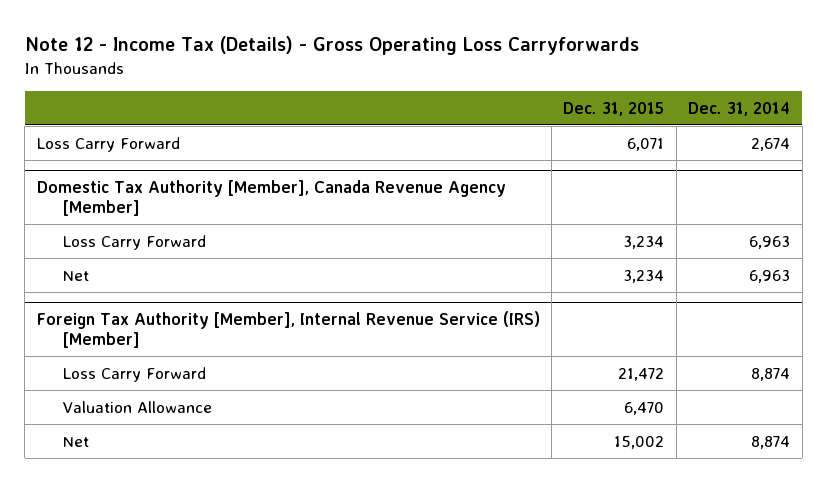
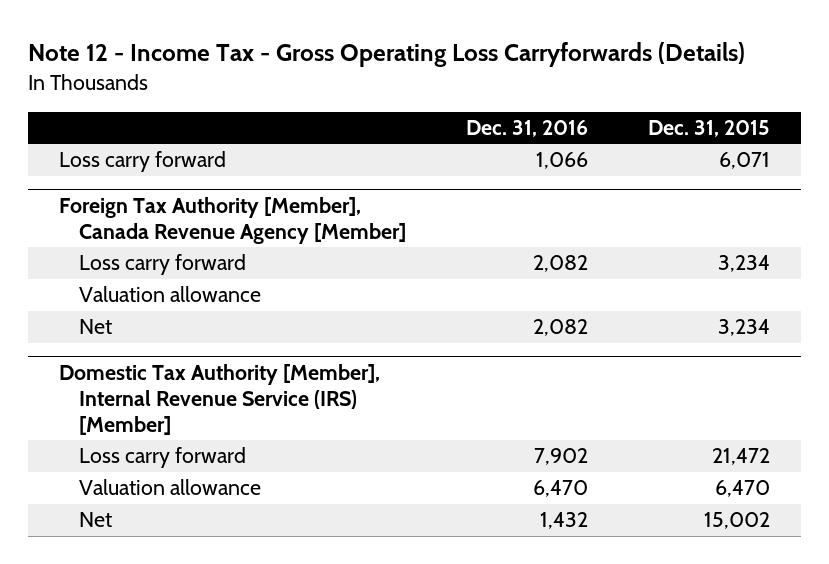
- Note 12 - Income Tax (Details) - Gross Operating Loss Carryforwards
+ Note 12 - Income Tax - Gross Operating Loss Carryforwards (Details)
- | Dec. 31, 2015 | Dec. 31, 2014
+ | Dec. 31, 2016 | Dec. 31, 2015
- Loss Carry Forward | 6,071 | 2,674
- Domestic Tax Authority [Member], Canada Revenue Agency [Member]
- Loss Carry Forward | 3,234 | 6,963
+ Loss carry forward | 1,066 | 6,071
+ Foreign Tax Authority [Member], Canada Revenue Agency [Member]
+ Loss carry forward | 2,082 | 3,234
+ Valuation allowance
- Foreign Tax Authority [Member], Internal Revenue Service (IRS) [Member]
- Loss Carry Forward | 21,472 | 8,874
- Valuation Allowance | 6,470 |
+ Domestic Tax Authority [Member], Internal Revenue Service (IRS) [Member]
+ Loss carry forward | 7,902 | 21,472
+ Valuation allowance | 6,470 | 6,470

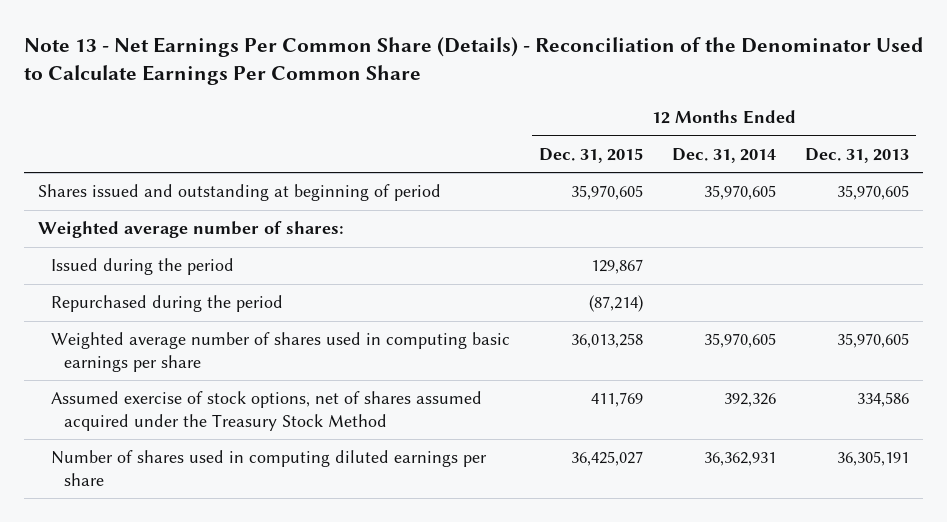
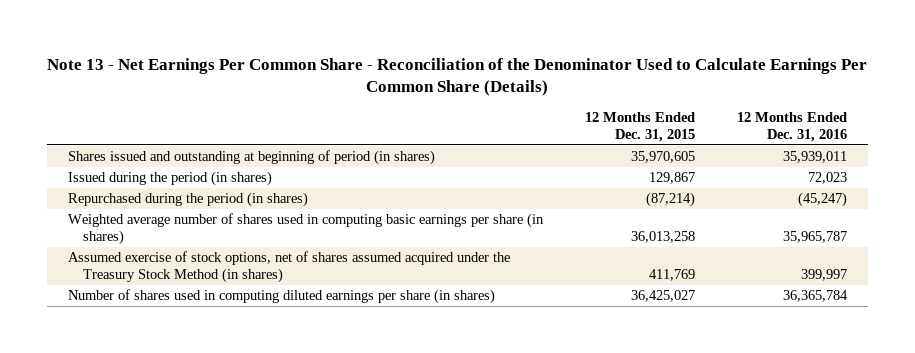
- Note 13 - Net Earnings Per Common Share (Details) - Reconciliation of the Denominator Used to Calculate Earnings Per Common Share
+ Note 13 - Net Earnings Per Common Share - Reconciliation of the Denominator Used to Calculate Earnings Per Common Share (Details)
- | 12 Months Ended Dec. 31, 2015 | 12 Months Ended Dec. 31, 2014 | 12 Months Ended Dec. 31, 2013
+ | 12 Months Ended Dec. 31, 2015 | 12 Months Ended Dec. 31, 2016
- Shares issued and outstanding at beginning of period | 35,970,605 | 35,970,605 | 35,970,605
- Weighted average number of shares:
- Issued during the period | 129,867 | |
- Repurchased during the period | (87,214) | |
- Weighted average number of shares used in computing basic earnings per share | 36,013,258 | 35,970,605 | 35,970,605
- Assumed exercise of stock options, net of shares assumed acquired under the Treasury Stock Method | 411,769 | 392,326 | 334,586
- Number of shares used in computing diluted earnings per share | 36,425,027 | 36,362,931 | 36,305,191
+ Shares issued and outstanding at beginning of period (in shares) | 35,970,605 | 35,939,011
+ Issued during the period (in shares) | 129,867 | 72,023
+ Repurchased during the period (in shares) | (87,214) | (45,247)
+ Weighted average number of shares used in computing basic earnings per share (in shares) | 36,013,258 | 35,965,787
+ Assumed exercise of stock options, net of shares assumed acquired under the Treasury Stock Method (in shares) | 411,769 | 399,997
+ Number of shares used in computing diluted earnings per share (in shares) | 36,425,027 | 36,365,784

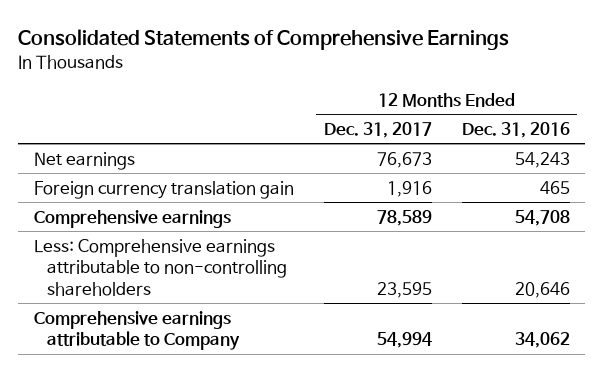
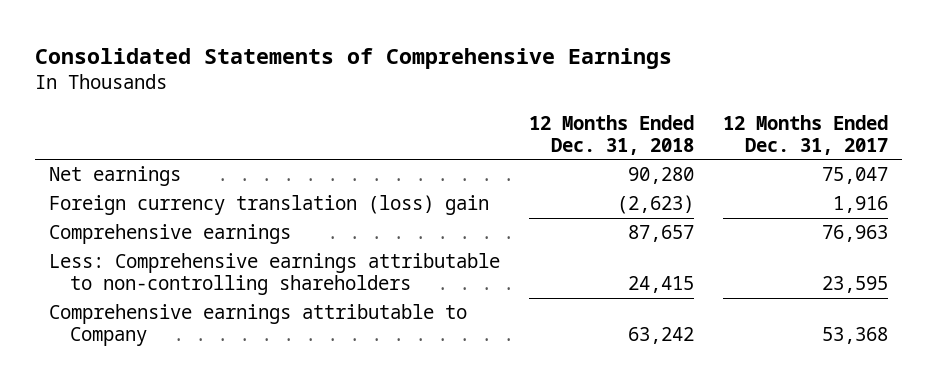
- | 12 Months Ended Dec. 31, 2017 | 12 Months Ended Dec. 31, 2016
+ | 12 Months Ended Dec. 31, 2018 | 12 Months Ended Dec. 31, 2017
- Net earnings | 76,673 | 54,243
- Foreign currency translation gain | 1,916 | 465
- Comprehensive earnings | 78,589 | 54,708
+ Net earnings | 90,280 | 75,047
+ Foreign currency translation (loss) gain | (2,623) | 1,916
+ Comprehensive earnings | 87,657 | 76,963
- Comprehensive earnings attributable to Company | 54,994 | 34,062
+ Comprehensive earnings attributable to Company | 63,242 | 53,368

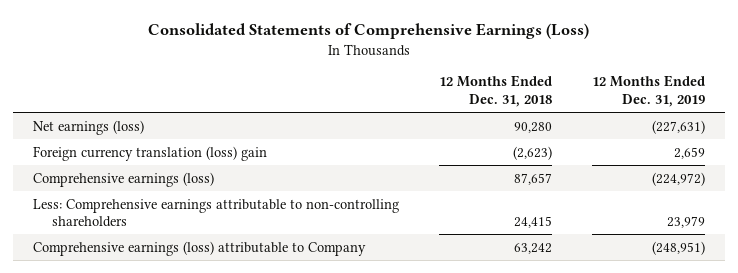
- Consolidated Statements of Comprehensive Earnings
+ Consolidated Statements of Comprehensive Earnings (Loss)
- | 12 Months Ended Dec. 31, 2018 | 12 Months Ended Dec. 31, 2017
+ | 12 Months Ended Dec. 31, 2018 | 12 Months Ended Dec. 31, 2019
- Net earnings | 90,280 | 75,047
+ Net earnings (loss) | 90,280 | (227,631)
- Comprehensive earnings | 87,657 | 76,963
+ Comprehensive earnings (loss) | 87,657 | (224,972)
- Comprehensive earnings attributable to Company | 63,242 | 53,368
+ Comprehensive earnings (loss) attributable to Company | 63,242 | (248,951)

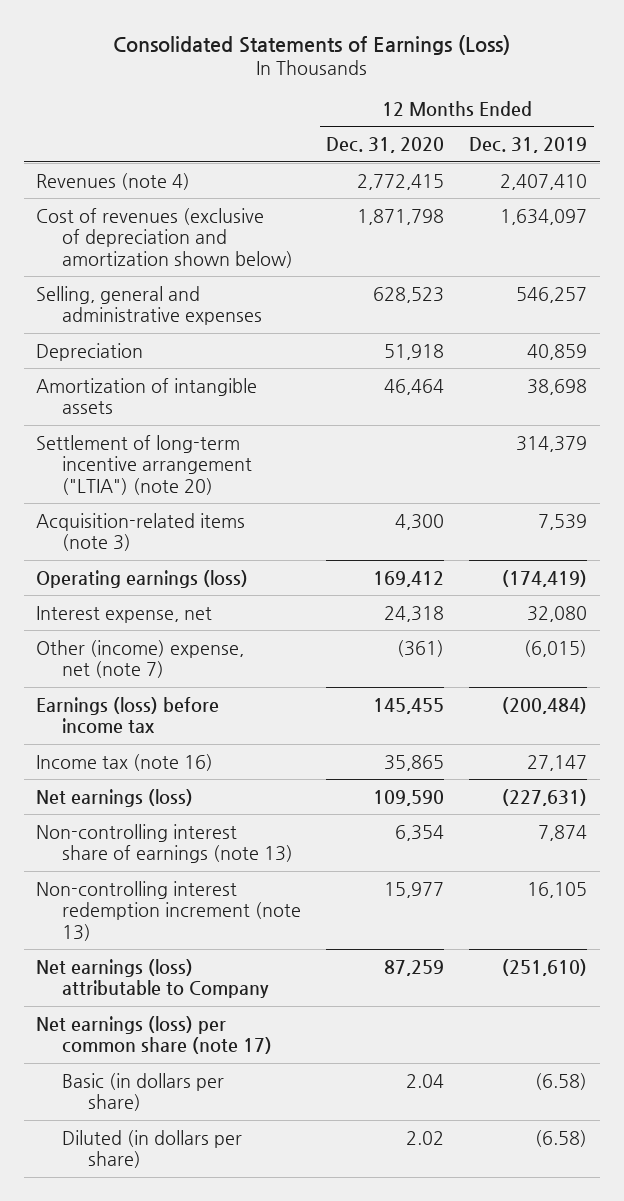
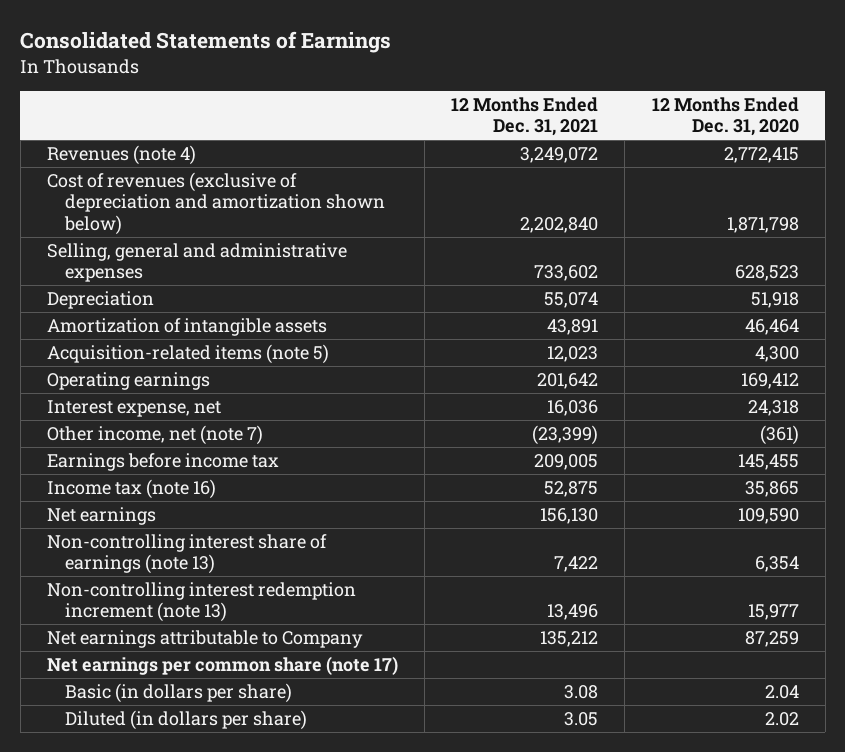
- Consolidated Statements of Earnings (Loss)
+ Consolidated Statements of Earnings
- | 12 Months Ended Dec. 31, 2020 | 12 Months Ended Dec. 31, 2019
+ | 12 Months Ended Dec. 31, 2021 | 12 Months Ended Dec. 31, 2020
- Settlement of long-term incentive arrangement ("LTIA") (note 20) | | 314,379
- Acquisition-related items (note 3) | 4,300 | 7,539
- Operating earnings (loss) | 169,412 | (174,419)
+ Acquisition-related items (note 5) | 12,023 | 4,300
+ Operating earnings | 201,642 | 169,412
- Other (income) expense, net (note 7) | (361) | (6,015)
- Earnings (loss) before income tax | 145,455 | (200,484)
+ Other income, net (note 7) | (23,399) | (361)
+ Earnings before income tax | 209,005 | 145,455
- Net earnings (loss) | 109,590 | (227,631)
+ Net earnings | 156,130 | 109,590
- Net earnings (loss) attributable to Company | 87,259 | (251,610)
- Net earnings (loss) per common share (note 17)
+ Net earnings attributable to Company | 135,212 | 87,259
+ Net earnings per common share (note 17)

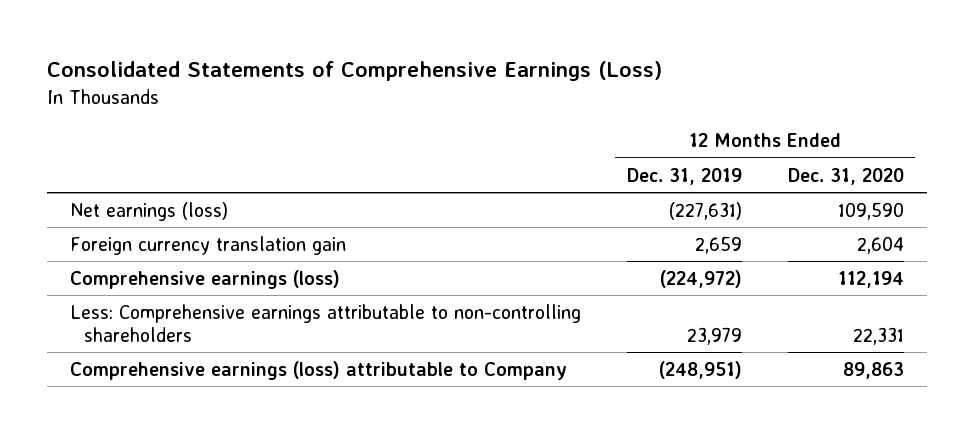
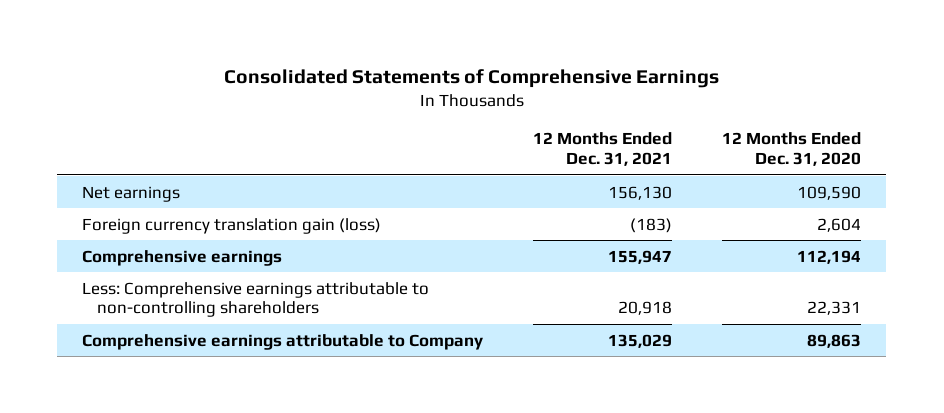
- Consolidated Statements of Comprehensive Earnings (Loss)
+ Consolidated Statements of Comprehensive Earnings
- | 12 Months Ended Dec. 31, 2019 | 12 Months Ended Dec. 31, 2020
+ | 12 Months Ended Dec. 31, 2021 | 12 Months Ended Dec. 31, 2020
- Net earnings (loss) | (227,631) | 109,590
- Foreign currency translation gain | 2,659 | 2,604
- Comprehensive earnings (loss) | (224,972) | 112,194
+ Net earnings | 156,130 | 109,590
+ Foreign currency translation gain (loss) | (183) | 2,604
+ Comprehensive earnings | 155,947 | 112,194
- Comprehensive earnings (loss) attributable to Company | (248,951) | 89,863
+ Comprehensive earnings attributable to Company | 135,029 | 89,863

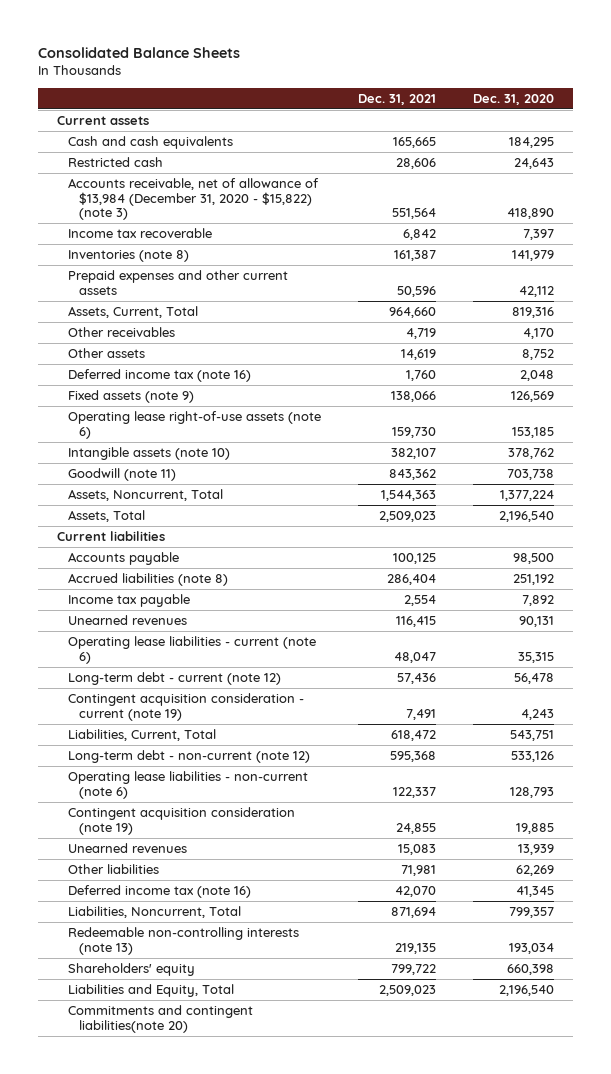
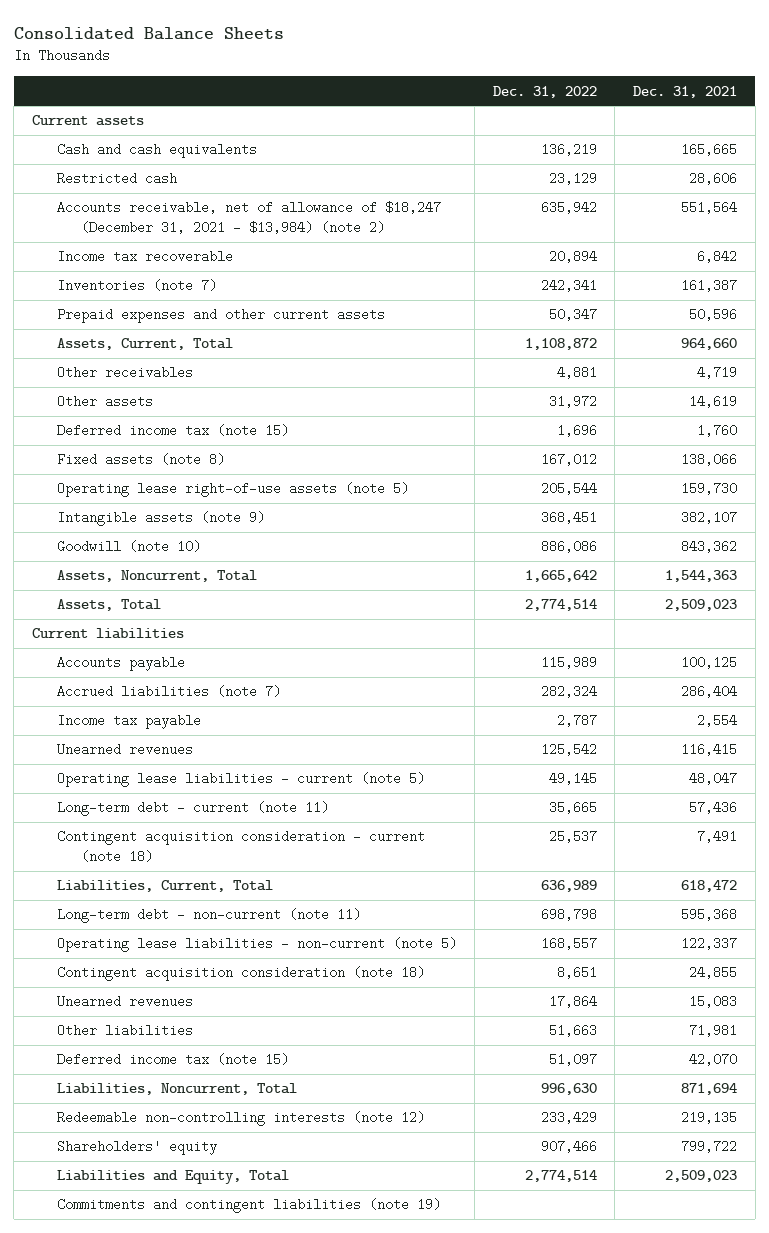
- | Dec. 31, 2021 | Dec. 31, 2020
+ | Dec. 31, 2022 | Dec. 31, 2021
- Accounts receivable, net of allowance of $13,984 (December 31, 2020 - $15,822) (note 3) | 551,564 | 418,890
+ Accounts receivable, net of allowance of $18,247 (December 31, 2021 - $13,984) (note 2) | 635,942 | 551,564
- Inventories (note 8) | 161,387 | 141,979
+ Inventories (note 7) | 242,341 | 161,387
- Deferred income tax (note 16) | 1,760 | 2,048
- Fixed assets (note 9) | 138,066 | 126,569
- Operating lease right-of-use assets (note 6) | 159,730 | 153,185
- Intangible assets (note 10) | 382,107 | 378,762
- Goodwill (note 11) | 843,362 | 703,738
+ Deferred income tax (note 15) | 1,696 | 1,760
+ Fixed assets (note 8) | 167,012 | 138,066
+ Operating lease right-of-use assets (note 5) | 205,544 | 159,730
+ Intangible assets (note 9) | 368,451 | 382,107
+ Goodwill (note 10) | 886,086 | 843,362
- Accrued liabilities (note 8) | 286,404 | 251,192
+ Accrued liabilities (note 7) | 282,324 | 286,404
- Operating lease liabilities - current (note 6) | 48,047 | 35,315
- Long-term debt - current (note 12) | 57,436 | 56,478
- Contingent acquisition consideration - current (note 19) | 7,491 | 4,243
+ Operating lease liabilities - current (note 5) | 49,145 | 48,047
+ Long-term debt - current (note 11) | 35,665 | 57,436
+ Contingent acquisition consideration - current (note 18) | 25,537 | 7,491
- Long-term debt - non-current (note 12) | 595,368 | 533,126
- Operating lease liabilities - non-current (note 6) | 122,337 | 128,793
- Contingent acquisition consideration (note 19) | 24,855 | 19,885
+ Long-term debt - non-current (note 11) | 698,798 | 595,368
+ Operating lease liabilities - non-current (note 5) | 168,557 | 122,337
+ Contingent acquisition consideration (note 18) | 8,651 | 24,855
- Deferred income tax (note 16) | 42,070 | 41,345
+ Deferred income tax (note 15) | 51,097 | 42,070
- Redeemable non-controlling interests (note 13) | 219,135 | 193,034
+ Redeemable non-controlling interests (note 12) | 233,429 | 219,135
- Commitments and contingent liabilities(note 20)
+ Commitments and contingent liabilities (note 19)

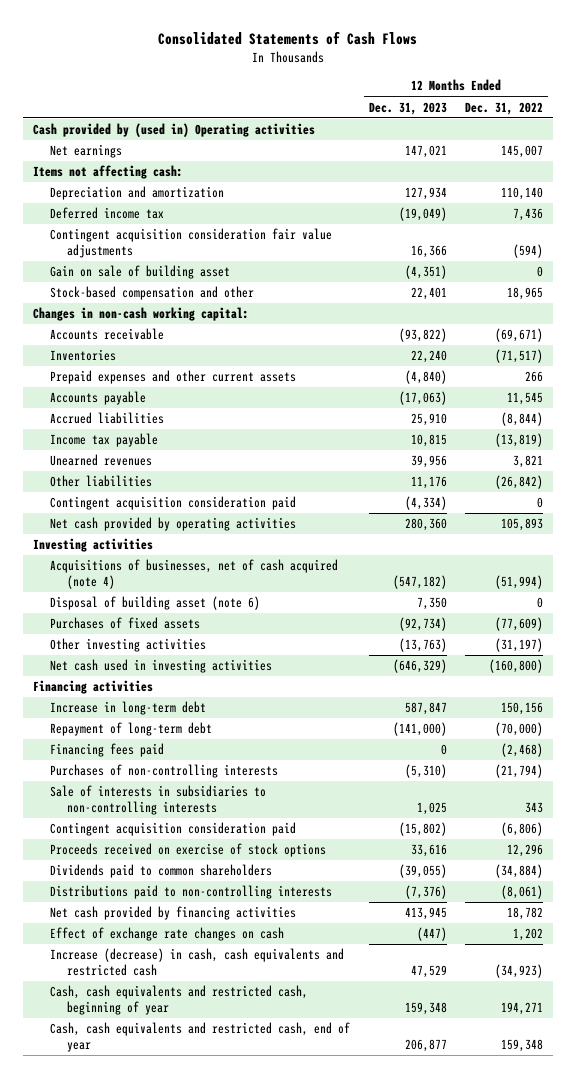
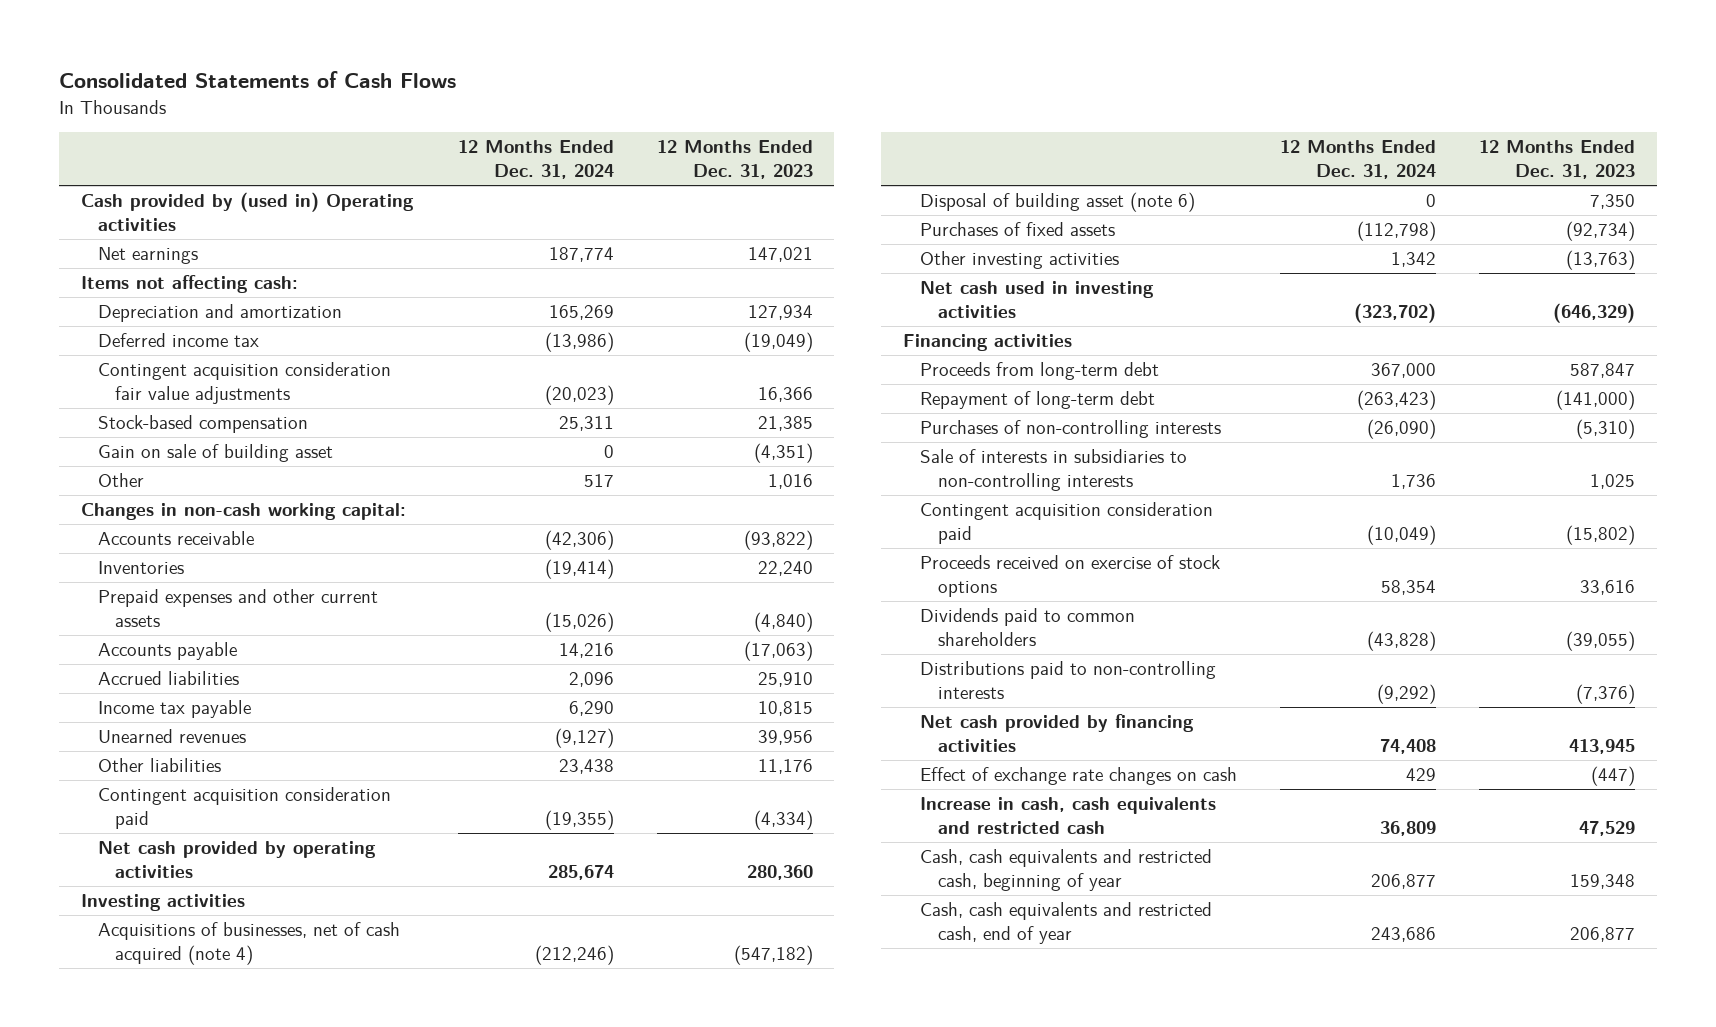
- | 12 Months Ended Dec. 31, 2023 | 12 Months Ended Dec. 31, 2022
+ | 12 Months Ended Dec. 31, 2024 | 12 Months Ended Dec. 31, 2023
+ Stock-based compensation | 25,311 | 21,385
- Stock-based compensation and other | 22,401 | 18,965
+ Other | 517 | 1,016
- Increase in long-term debt | 587,847 | 150,156
+ Proceeds from long-term debt | 367,000 | 587,847
- Financing fees paid | 0 | (2,468)
- Increase (decrease) in cash, cash equivalents and restricted cash | 47,529 | (34,923)
+ Increase in cash, cash equivalents and restricted cash | 36,809 | 47,529

